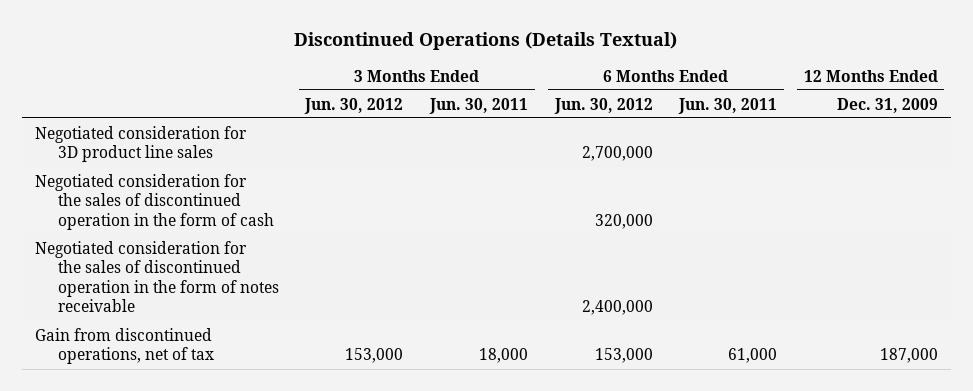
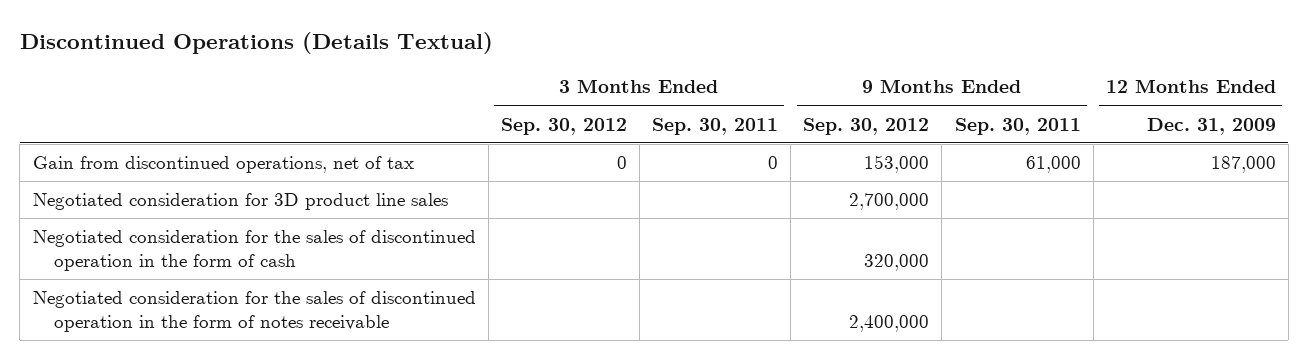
- | 3 Months Ended Jun. 30, 2012 | 3 Months Ended Jun. 30, 2011 | 6 Months Ended Jun. 30, 2012 | 6 Months Ended Jun. 30, 2011 | 12 Months Ended Dec. 31, 2009
+ | 3 Months Ended Sep. 30, 2012 | 3 Months Ended Sep. 30, 2011 | 9 Months Ended Sep. 30, 2012 | 9 Months Ended Sep. 30, 2011 | 12 Months Ended Dec. 31, 2009
moved up: Gain from discontinued operations, net of tax | 0 | 0 | 153,000 | 61,000 | 187,000

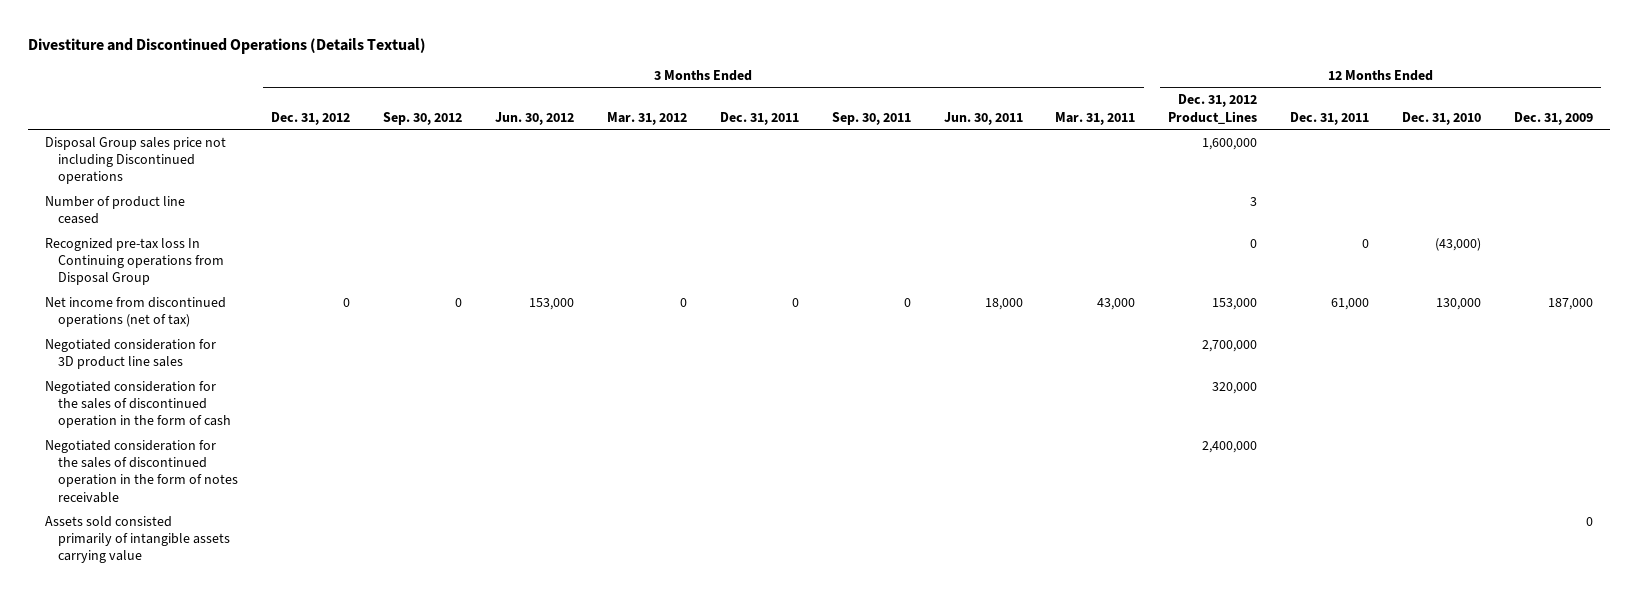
- Discontinued Operations (Details Textual)
+ Divestiture and Discontinued Operations (Details Textual)
- | 3 Months Ended Sep. 30, 2012 | 3 Months Ended Sep. 30, 2011 | 9 Months Ended Sep. 30, 2012 | 9 Months Ended Sep. 30, 2011 | 12 Months Ended Dec. 31, 2009
+ | 3 Months Ended Dec. 31, 2012 | 3 Months Ended Sep. 30, 2012 | 3 Months Ended Jun. 30, 2012 | 3 Months Ended Mar. 31, 2012 | 3 Months Ended Dec. 31, 2011 | 3 Months Ended Sep. 30, 2011 | 3 Months Ended Jun. 30, 2011 | 3 Months Ended Mar. 31, 2011 | 12 Months Ended Dec. 31, 2012 Product_Lines | 12 Months Ended Dec. 31, 2011 | 12 Months Ended Dec. 31, 2010 | 12 Months Ended Dec. 31, 2009
- Gain from discontinued operations, net of tax | 0 | 0 | 153,000 | 61,000 | 187,000
+ Disposal Group sales price not including Discontinued operations | | | | | | | | | 1,600,000 | | |
+ Number of product line ceased | | | | | | | | | 3 | | |
+ Recognized pre-tax loss In Continuing operations from Disposal Group | | | | | | | | | 0 | 0 | (43,000) |
+ Net income from discontinued operations (net of tax) | 0 | 0 | 153,000 | 0 | 0 | 0 | 18,000 | 43,000 | 153,000 | 61,000 | 130,000 | 187,000
+ Assets sold consisted primarily of intangible assets carrying value | | | | | | | | | | | | 0

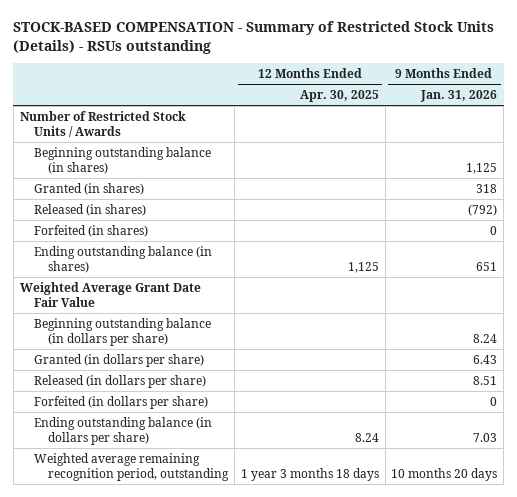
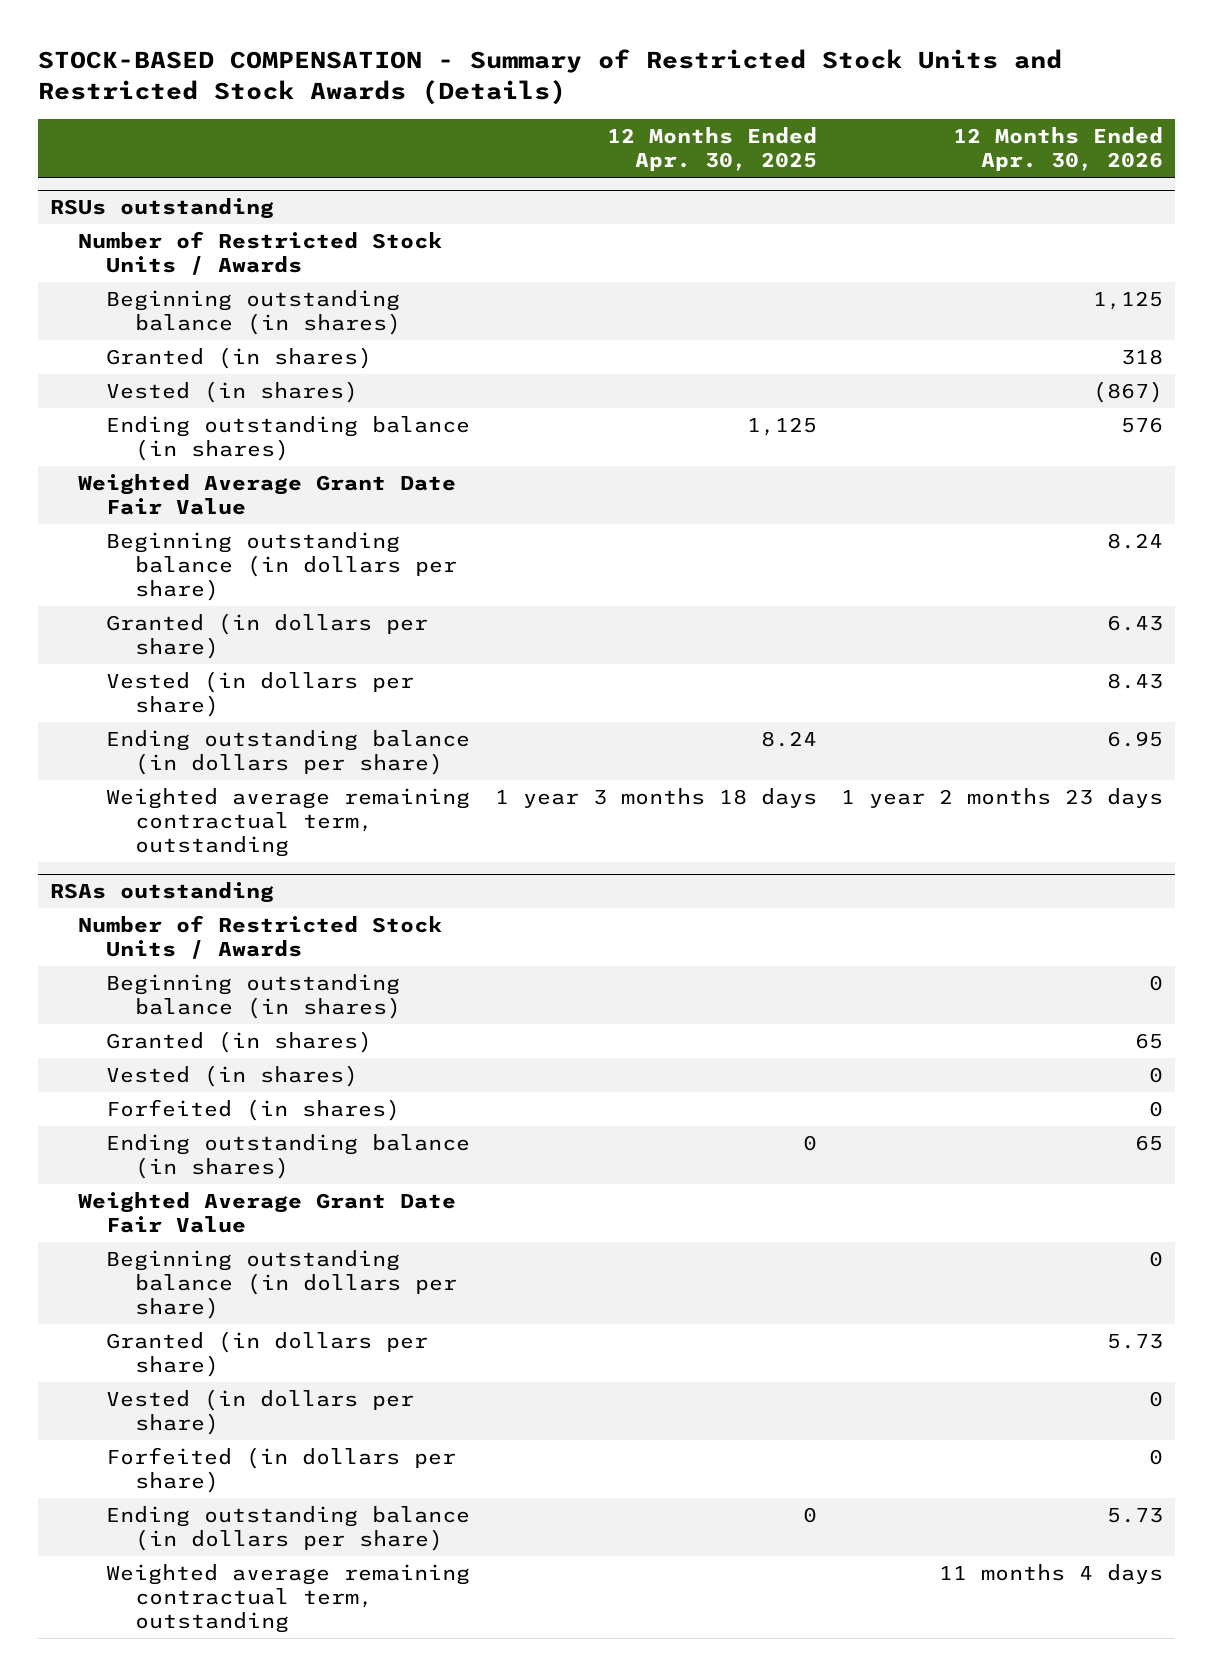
- STOCK-BASED COMPENSATION - Summary of Restricted Stock Units (Details) - RSUs outstanding
+ STOCK-BASED COMPENSATION - Summary of Restricted Stock Units and Restricted Stock Awards (Details)
- | 12 Months Ended Apr. 30, 2025 | 9 Months Ended Jan. 31, 2026
+ | 12 Months Ended Apr. 30, 2025 | 12 Months Ended Apr. 30, 2026
+ RSUs outstanding
- Released (in shares) | | (792)
- Forfeited (in shares) | | 0
+ Vested (in shares) | | (867)
- Released (in dollars per share) | | 8.51
- Forfeited (in dollars per share) | | 0
+ Vested (in dollars per share) | | 8.43
- Weighted average remaining recognition period, outstanding | 1 year 3 months 18 days | 10 months 20 days
+ Weighted average remaining contractual term, outstanding | 1 year 3 months 18 days | 1 year 2 months 23 days
+ RSAs outstanding
+ Number of Restricted Stock Units / Awards
+ Beginning outstanding balance (in shares) | | 0
+ Granted (in shares) | | 65
+ Vested (in shares) | | 0
+ Forfeited (in shares) | | 0
+ Ending outstanding balance (in shares) | 0 | 65
+ Weighted Average Grant Date Fair Value
+ Beginning outstanding balance (in dollars per share) | | 0
+ Granted (in dollars per share) | | 5.73
+ Vested (in dollars per share) | | 0
+ Forfeited (in dollars per share) | | 0
+ Ending outstanding balance (in dollars per share) | 0 | 5.73
+ Weighted average remaining contractual term, outstanding | | 11 months 4 days

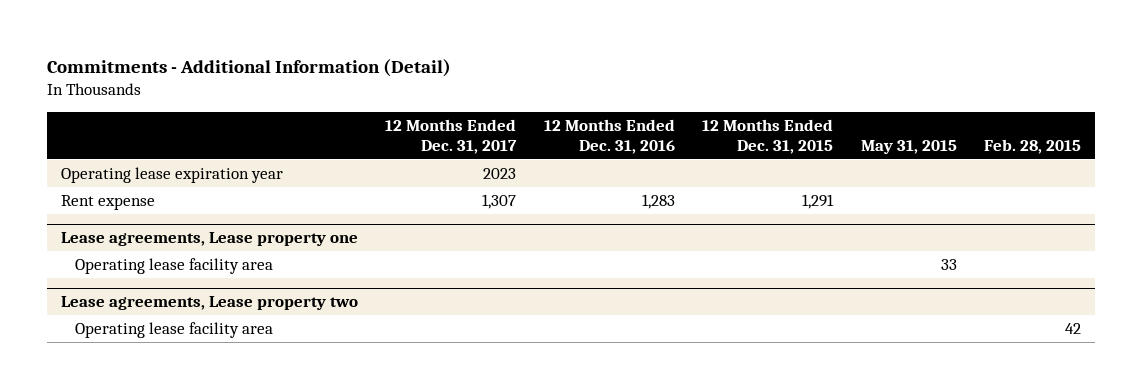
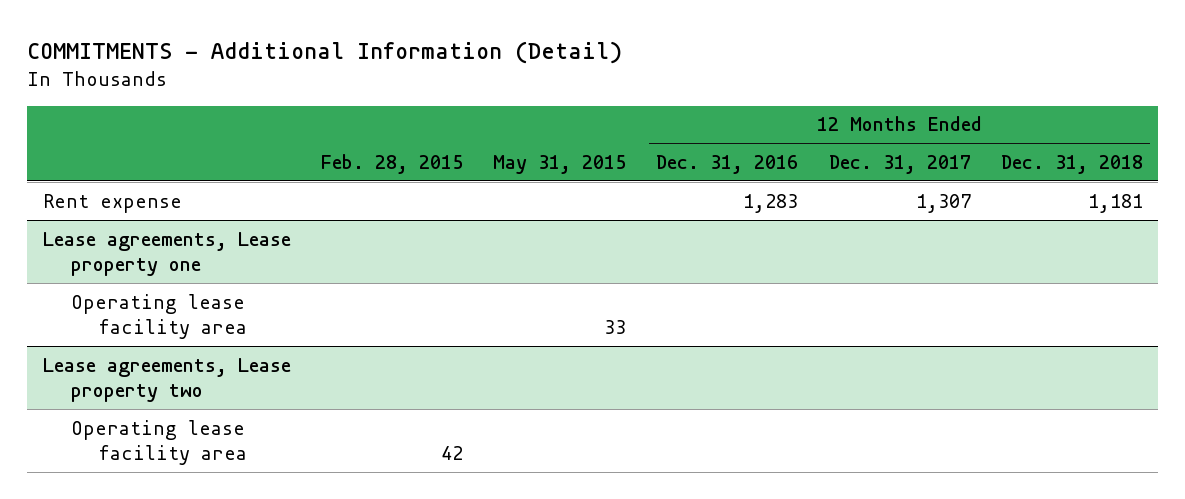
- Commitments - Additional Information (Detail)
+ COMMITMENTS - Additional Information (Detail)
- | 12 Months Ended Dec. 31, 2017 | 12 Months Ended Dec. 31, 2016 | 12 Months Ended Dec. 31, 2015 | May 31, 2015 | Feb. 28, 2015
+ | Feb. 28, 2015 | May 31, 2015 | 12 Months Ended Dec. 31, 2016 | 12 Months Ended Dec. 31, 2017 | 12 Months Ended Dec. 31, 2018
- Operating lease expiration year | 2023 | | | |

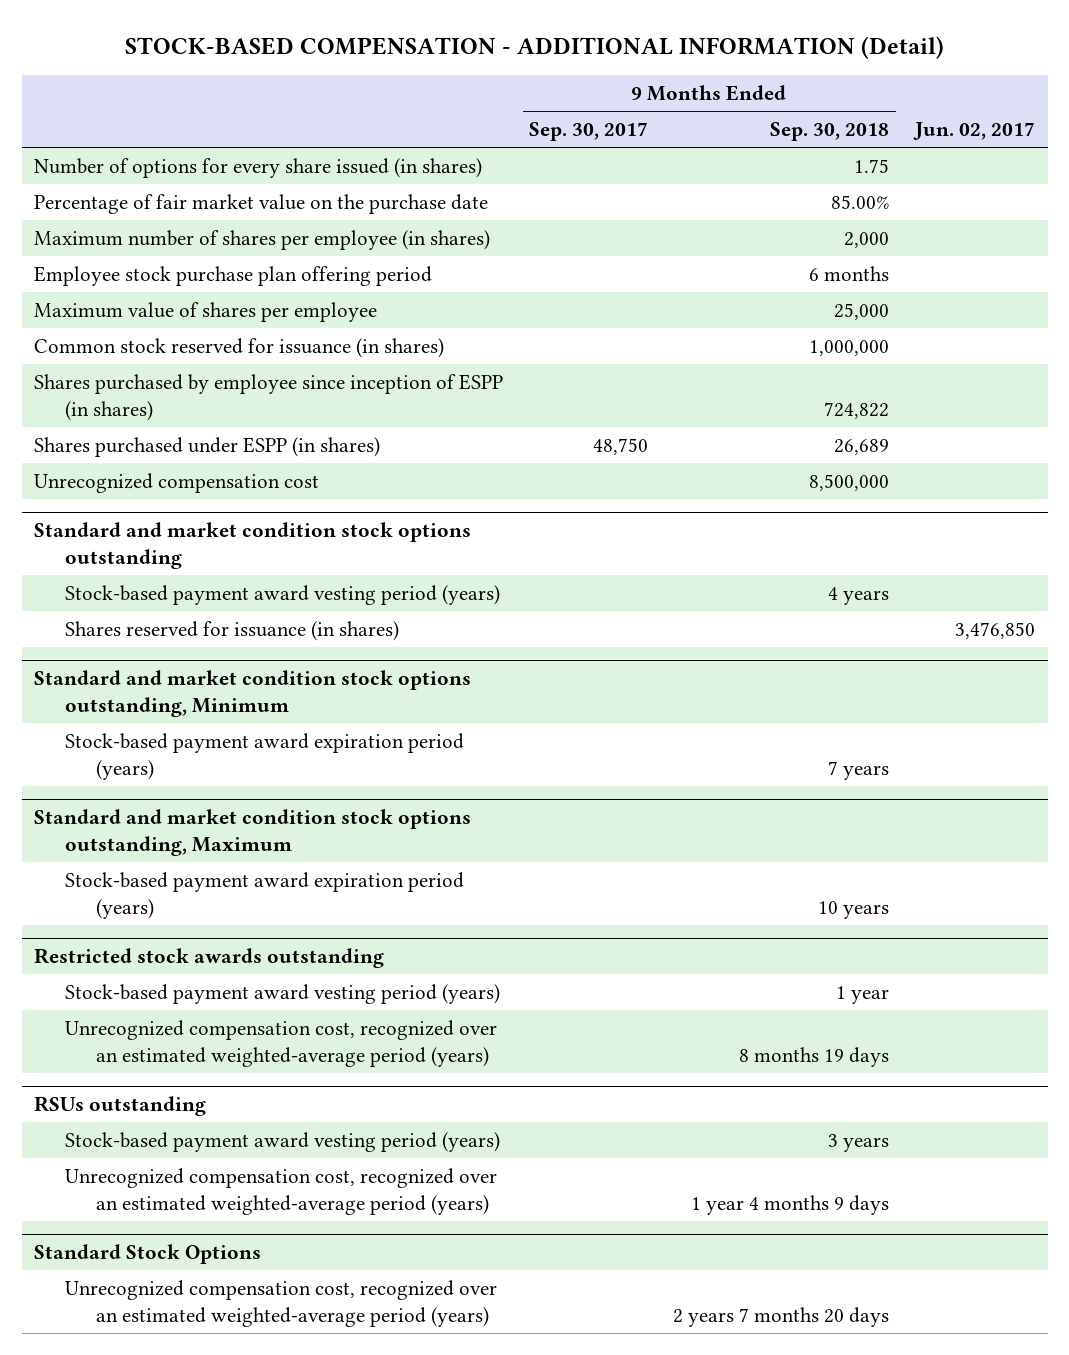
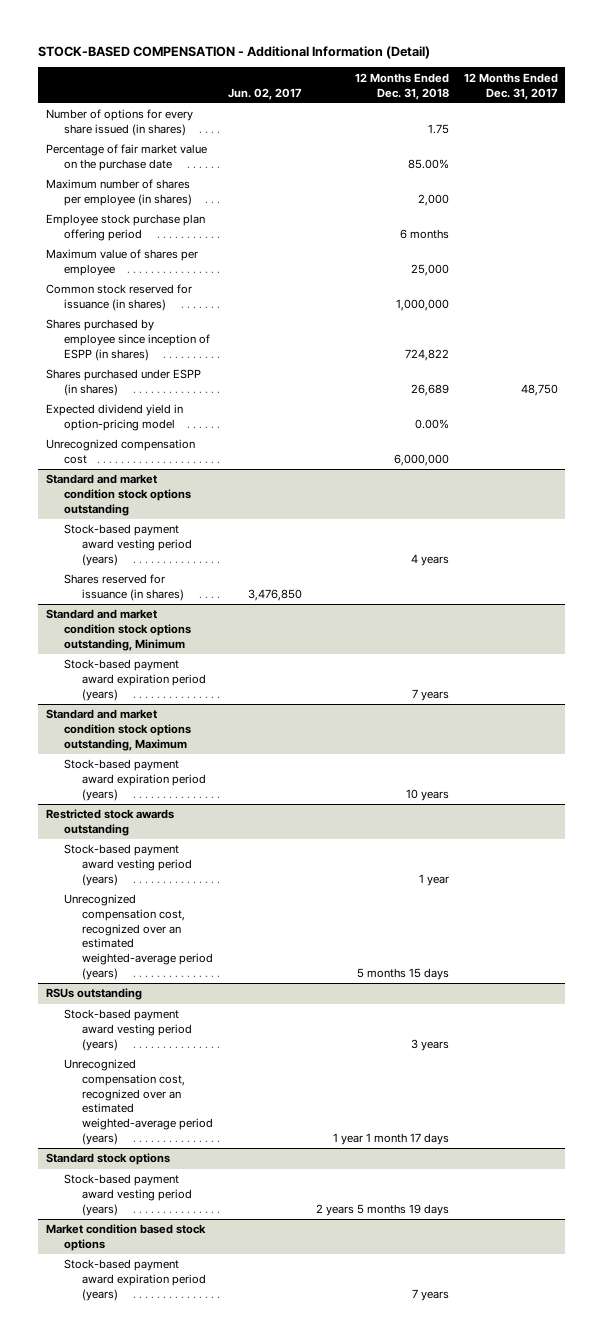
- STOCK-BASED COMPENSATION - ADDITIONAL INFORMATION (Detail)
+ STOCK-BASED COMPENSATION - Additional Information (Detail)
- | 9 Months Ended Sep. 30, 2017 | 9 Months Ended Sep. 30, 2018 | Jun. 02, 2017
+ | Jun. 02, 2017 | 12 Months Ended Dec. 31, 2018 | 12 Months Ended Dec. 31, 2017
+ Expected dividend yield in option-pricing model | | 0.00% |
- Standard Stock Options
- Unrecognized compensation cost, recognized over an estimated weighted-average period (years) | | 2 years 7 months 20 days |
+ Standard stock options
+ Stock-based payment award vesting period (years) | | 2 years 5 months 19 days |
+ Market condition based stock options
+ Stock-based payment award expiration period (years) | | 7 years |

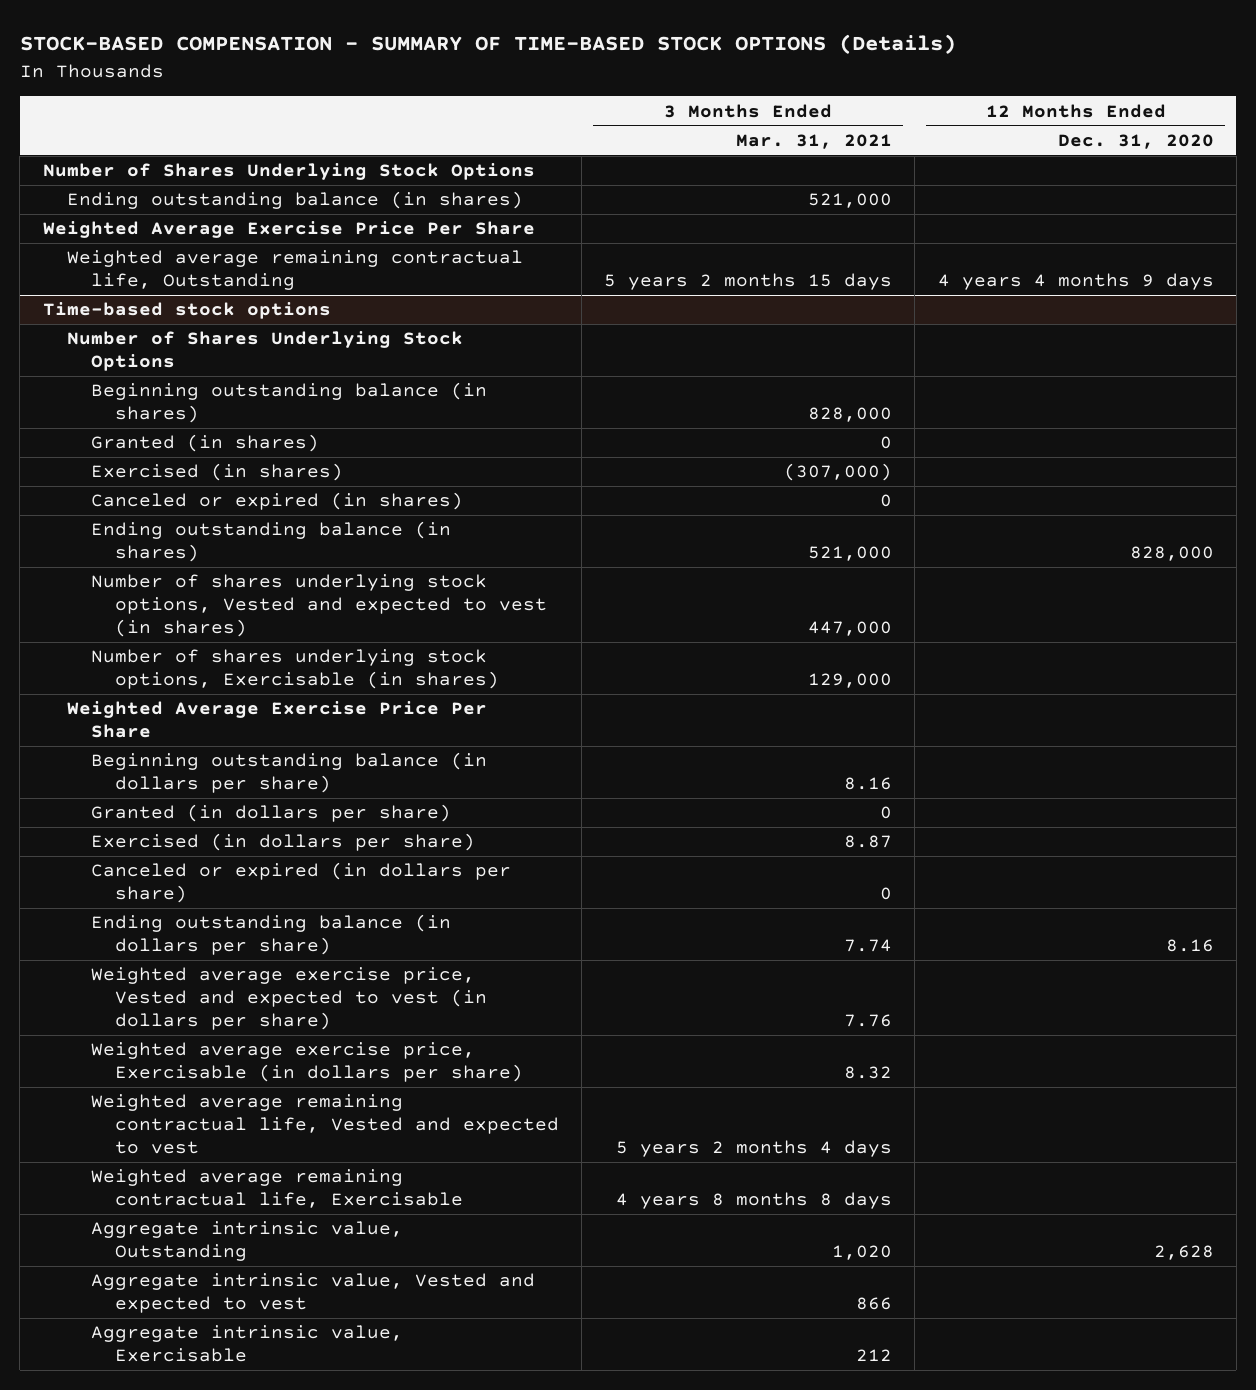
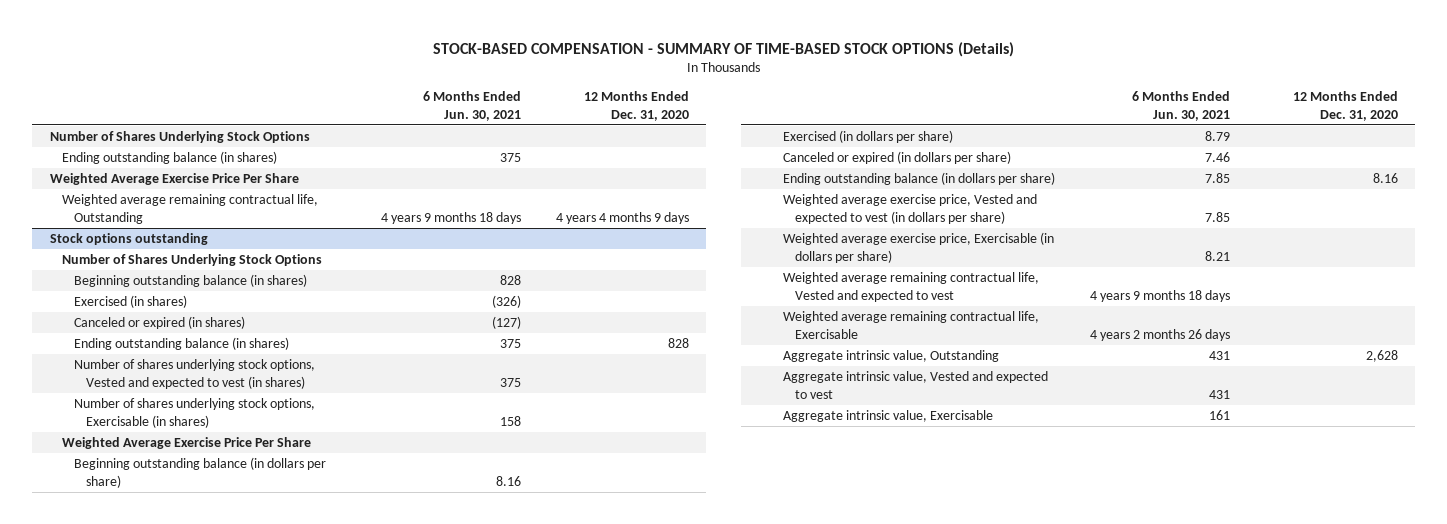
- | 3 Months Ended Mar. 31, 2021 | 12 Months Ended Dec. 31, 2020
+ | 6 Months Ended Jun. 30, 2021 | 12 Months Ended Dec. 31, 2020
- Time-based stock options
+ Stock options outstanding
- Granted (in shares) | 0 |
- Ending outstanding balance (in shares) | 521,000 | 828,000
+ Ending outstanding balance (in shares) | 375 | 828
- Granted (in dollars per share) | 0 |

